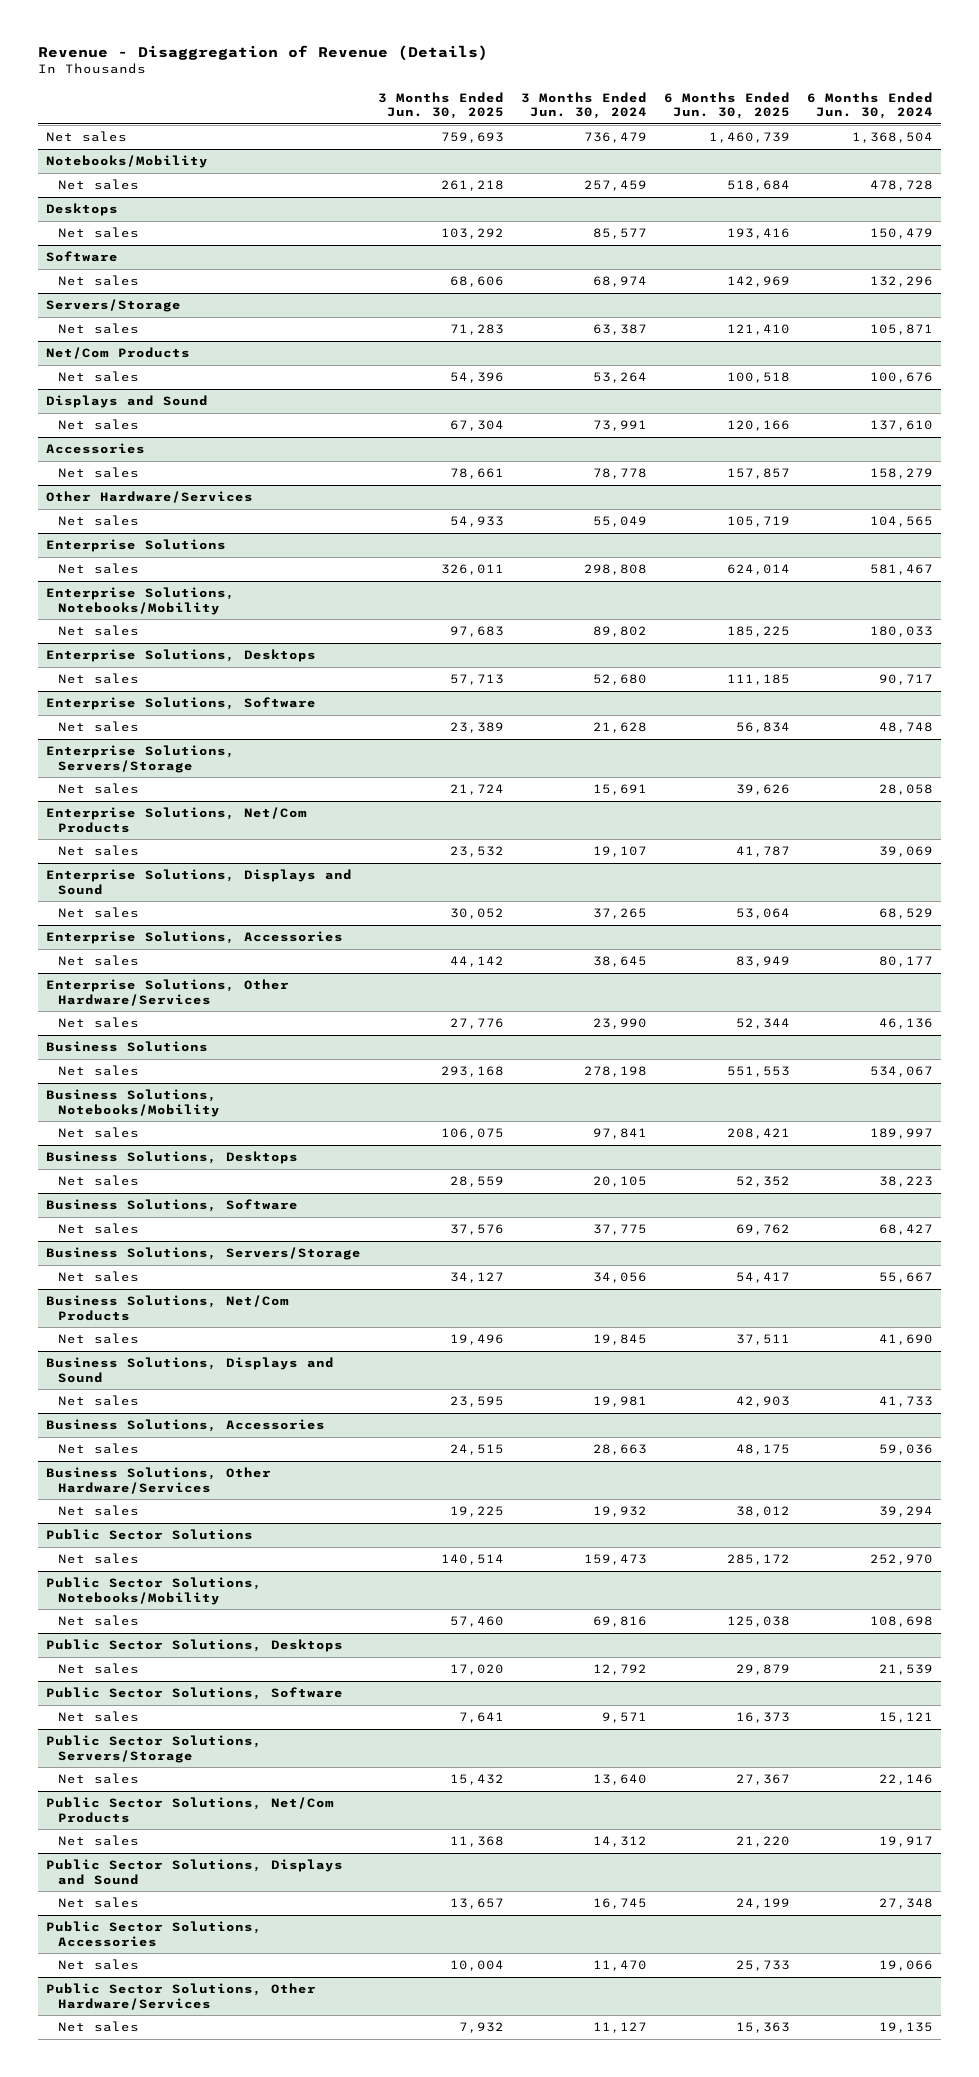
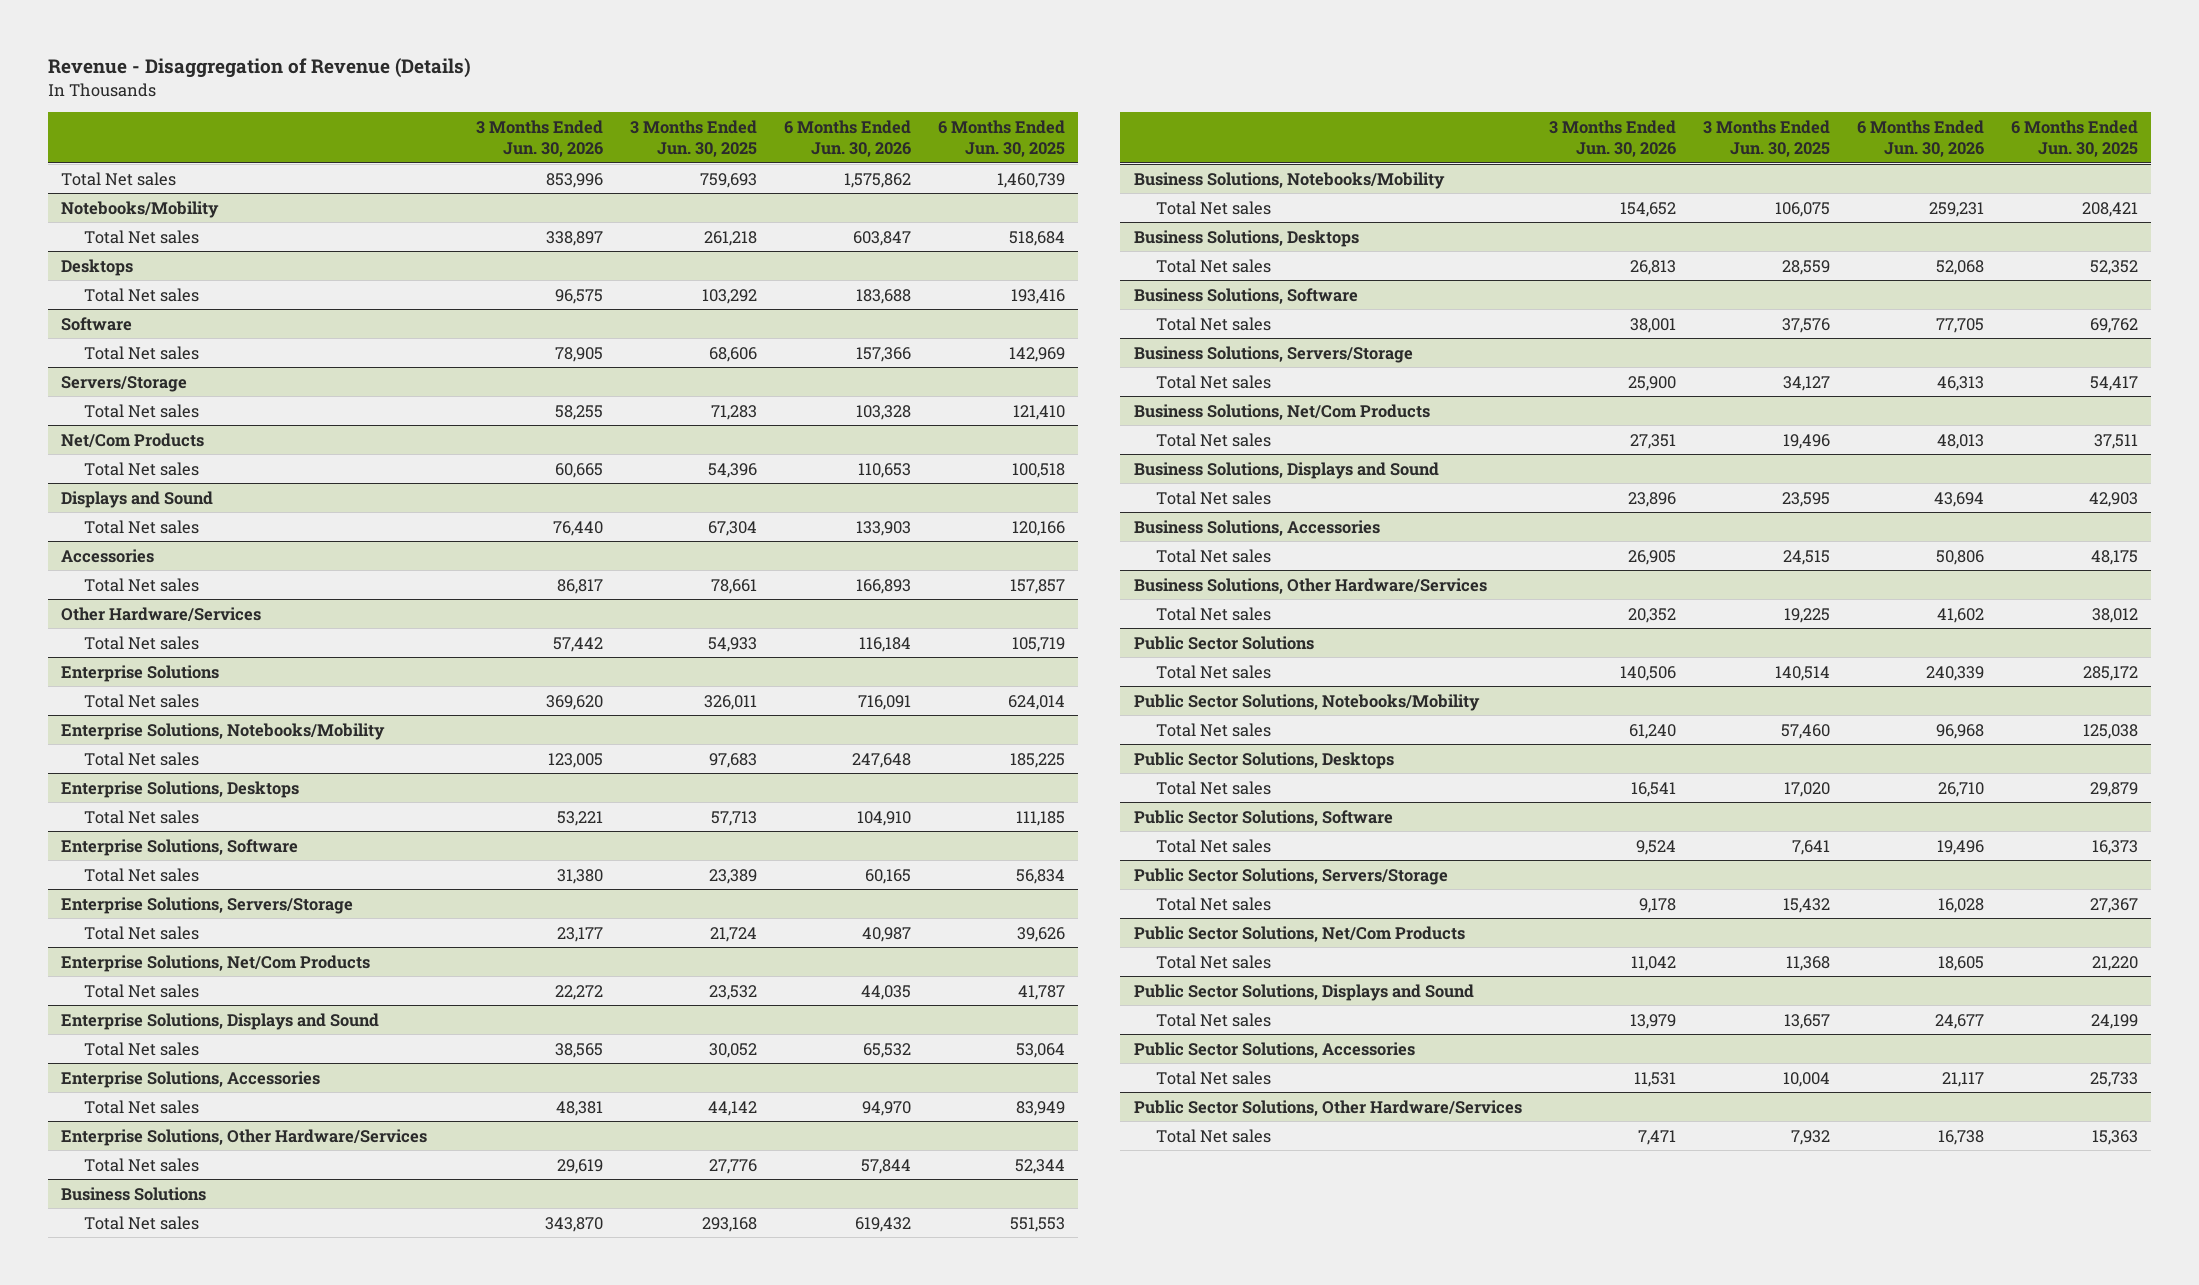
- | 3 Months Ended Jun. 30, 2025 | 3 Months Ended Jun. 30, 2024 | 6 Months Ended Jun. 30, 2025 | 6 Months Ended Jun. 30, 2024
+ | 3 Months Ended Jun. 30, 2026 | 3 Months Ended Jun. 30, 2025 | 6 Months Ended Jun. 30, 2026 | 6 Months Ended Jun. 30, 2025
- Net sales | 759,693 | 736,479 | 1,460,739 | 1,368,504
+ Total Net sales | 853,996 | 759,693 | 1,575,862 | 1,460,739
@ Notebooks/Mobility
- Net sales | 261,218 | 257,459 | 518,684 | 478,728
+ Total Net sales | 338,897 | 261,218 | 603,847 | 518,684
@ Desktops
- Net sales | 103,292 | 85,577 | 193,416 | 150,479
+ Total Net sales | 96,575 | 103,292 | 183,688 | 193,416
@ Software
- Net sales | 68,606 | 68,974 | 142,969 | 132,296
+ Total Net sales | 78,905 | 68,606 | 157,366 | 142,969
@ Servers/Storage
- Net sales | 71,283 | 63,387 | 121,410 | 105,871
+ Total Net sales | 58,255 | 71,283 | 103,328 | 121,410
@ Net/Com Products
- Net sales | 54,396 | 53,264 | 100,518 | 100,676
+ Total Net sales | 60,665 | 54,396 | 110,653 | 100,518
@ Displays and Sound
- Net sales | 67,304 | 73,991 | 120,166 | 137,610
+ Total Net sales | 76,440 | 67,304 | 133,903 | 120,166
@ Accessories
- Net sales | 78,661 | 78,778 | 157,857 | 158,279
+ Total Net sales | 86,817 | 78,661 | 166,893 | 157,857
@ Other Hardware/Services
- Net sales | 54,933 | 55,049 | 105,719 | 104,565
+ Total Net sales | 57,442 | 54,933 | 116,184 | 105,719
@ Enterprise Solutions
- Net sales | 326,011 | 298,808 | 624,014 | 581,467
+ Total Net sales | 369,620 | 326,011 | 716,091 | 624,014
@ Enterprise Solutions, Notebooks/Mobility
- Net sales | 97,683 | 89,802 | 185,225 | 180,033
+ Total Net sales | 123,005 | 97,683 | 247,648 | 185,225
@ Enterprise Solutions, Desktops
- Net sales | 57,713 | 52,680 | 111,185 | 90,717
+ Total Net sales | 53,221 | 57,713 | 104,910 | 111,185
@ Enterprise Solutions, Software
- Net sales | 23,389 | 21,628 | 56,834 | 48,748
+ Total Net sales | 31,380 | 23,389 | 60,165 | 56,834
@ Enterprise Solutions, Servers/Storage
- Net sales | 21,724 | 15,691 | 39,626 | 28,058
+ Total Net sales | 23,177 | 21,724 | 40,987 | 39,626
@ Enterprise Solutions, Net/Com Products
- Net sales | 23,532 | 19,107 | 41,787 | 39,069
+ Total Net sales | 22,272 | 23,532 | 44,035 | 41,787
@ Enterprise Solutions, Displays and Sound
- Net sales | 30,052 | 37,265 | 53,064 | 68,529
+ Total Net sales | 38,565 | 30,052 | 65,532 | 53,064
@ Enterprise Solutions, Accessories
- Net sales | 44,142 | 38,645 | 83,949 | 80,177
+ Total Net sales | 48,381 | 44,142 | 94,970 | 83,949
@ Enterprise Solutions, Other Hardware/Services
- Net sales | 27,776 | 23,990 | 52,344 | 46,136
+ Total Net sales | 29,619 | 27,776 | 57,844 | 52,344
@ Business Solutions
- Net sales | 293,168 | 278,198 | 551,553 | 534,067
+ Total Net sales | 343,870 | 293,168 | 619,432 | 551,553
@ Business Solutions, Notebooks/Mobility
- Net sales | 106,075 | 97,841 | 208,421 | 189,997
+ Total Net sales | 154,652 | 106,075 | 259,231 | 208,421
@ Business Solutions, Desktops
- Net sales | 28,559 | 20,105 | 52,352 | 38,223
+ Total Net sales | 26,813 | 28,559 | 52,068 | 52,352
@ Business Solutions, Software
- Net sales | 37,576 | 37,775 | 69,762 | 68,427
+ Total Net sales | 38,001 | 37,576 | 77,705 | 69,762
@ Business Solutions, Servers/Storage
- Net sales | 34,127 | 34,056 | 54,417 | 55,667
+ Total Net sales | 25,900 | 34,127 | 46,313 | 54,417
@ Business Solutions, Net/Com Products
- Net sales | 19,496 | 19,845 | 37,511 | 41,690
+ Total Net sales | 27,351 | 19,496 | 48,013 | 37,511
@ Business Solutions, Displays and Sound
- Net sales | 23,595 | 19,981 | 42,903 | 41,733
+ Total Net sales | 23,896 | 23,595 | 43,694 | 42,903
@ Business Solutions, Accessories
- Net sales | 24,515 | 28,663 | 48,175 | 59,036
+ Total Net sales | 26,905 | 24,515 | 50,806 | 48,175
@ Business Solutions, Other Hardware/Services
- Net sales | 19,225 | 19,932 | 38,012 | 39,294
+ Total Net sales | 20,352 | 19,225 | 41,602 | 38,012
@ Public Sector Solutions
- Net sales | 140,514 | 159,473 | 285,172 | 252,970
+ Total Net sales | 140,506 | 140,514 | 240,339 | 285,172
@ Public Sector Solutions, Notebooks/Mobility
- Net sales | 57,460 | 69,816 | 125,038 | 108,698
+ Total Net sales | 61,240 | 57,460 | 96,968 | 125,038
@ Public Sector Solutions, Desktops
- Net sales | 17,020 | 12,792 | 29,879 | 21,539
+ Total Net sales | 16,541 | 17,020 | 26,710 | 29,879
@ Public Sector Solutions, Software
- Net sales | 7,641 | 9,571 | 16,373 | 15,121
+ Total Net sales | 9,524 | 7,641 | 19,496 | 16,373
@ Public Sector Solutions, Servers/Storage
- Net sales | 15,432 | 13,640 | 27,367 | 22,146
+ Total Net sales | 9,178 | 15,432 | 16,028 | 27,367
@ Public Sector Solutions, Net/Com Products
- Net sales | 11,368 | 14,312 | 21,220 | 19,917
+ Total Net sales | 11,042 | 11,368 | 18,605 | 21,220
@ Public Sector Solutions, Displays and Sound
- Net sales | 13,657 | 16,745 | 24,199 | 27,348
+ Total Net sales | 13,979 | 13,657 | 24,677 | 24,199
@ Public Sector Solutions, Accessories
- Net sales | 10,004 | 11,470 | 25,733 | 19,066
+ Total Net sales | 11,531 | 10,004 | 21,117 | 25,733
@ Public Sector Solutions, Other Hardware/Services
- Net sales | 7,932 | 11,127 | 15,363 | 19,135
+ Total Net sales | 7,471 | 7,932 | 16,738 | 15,363

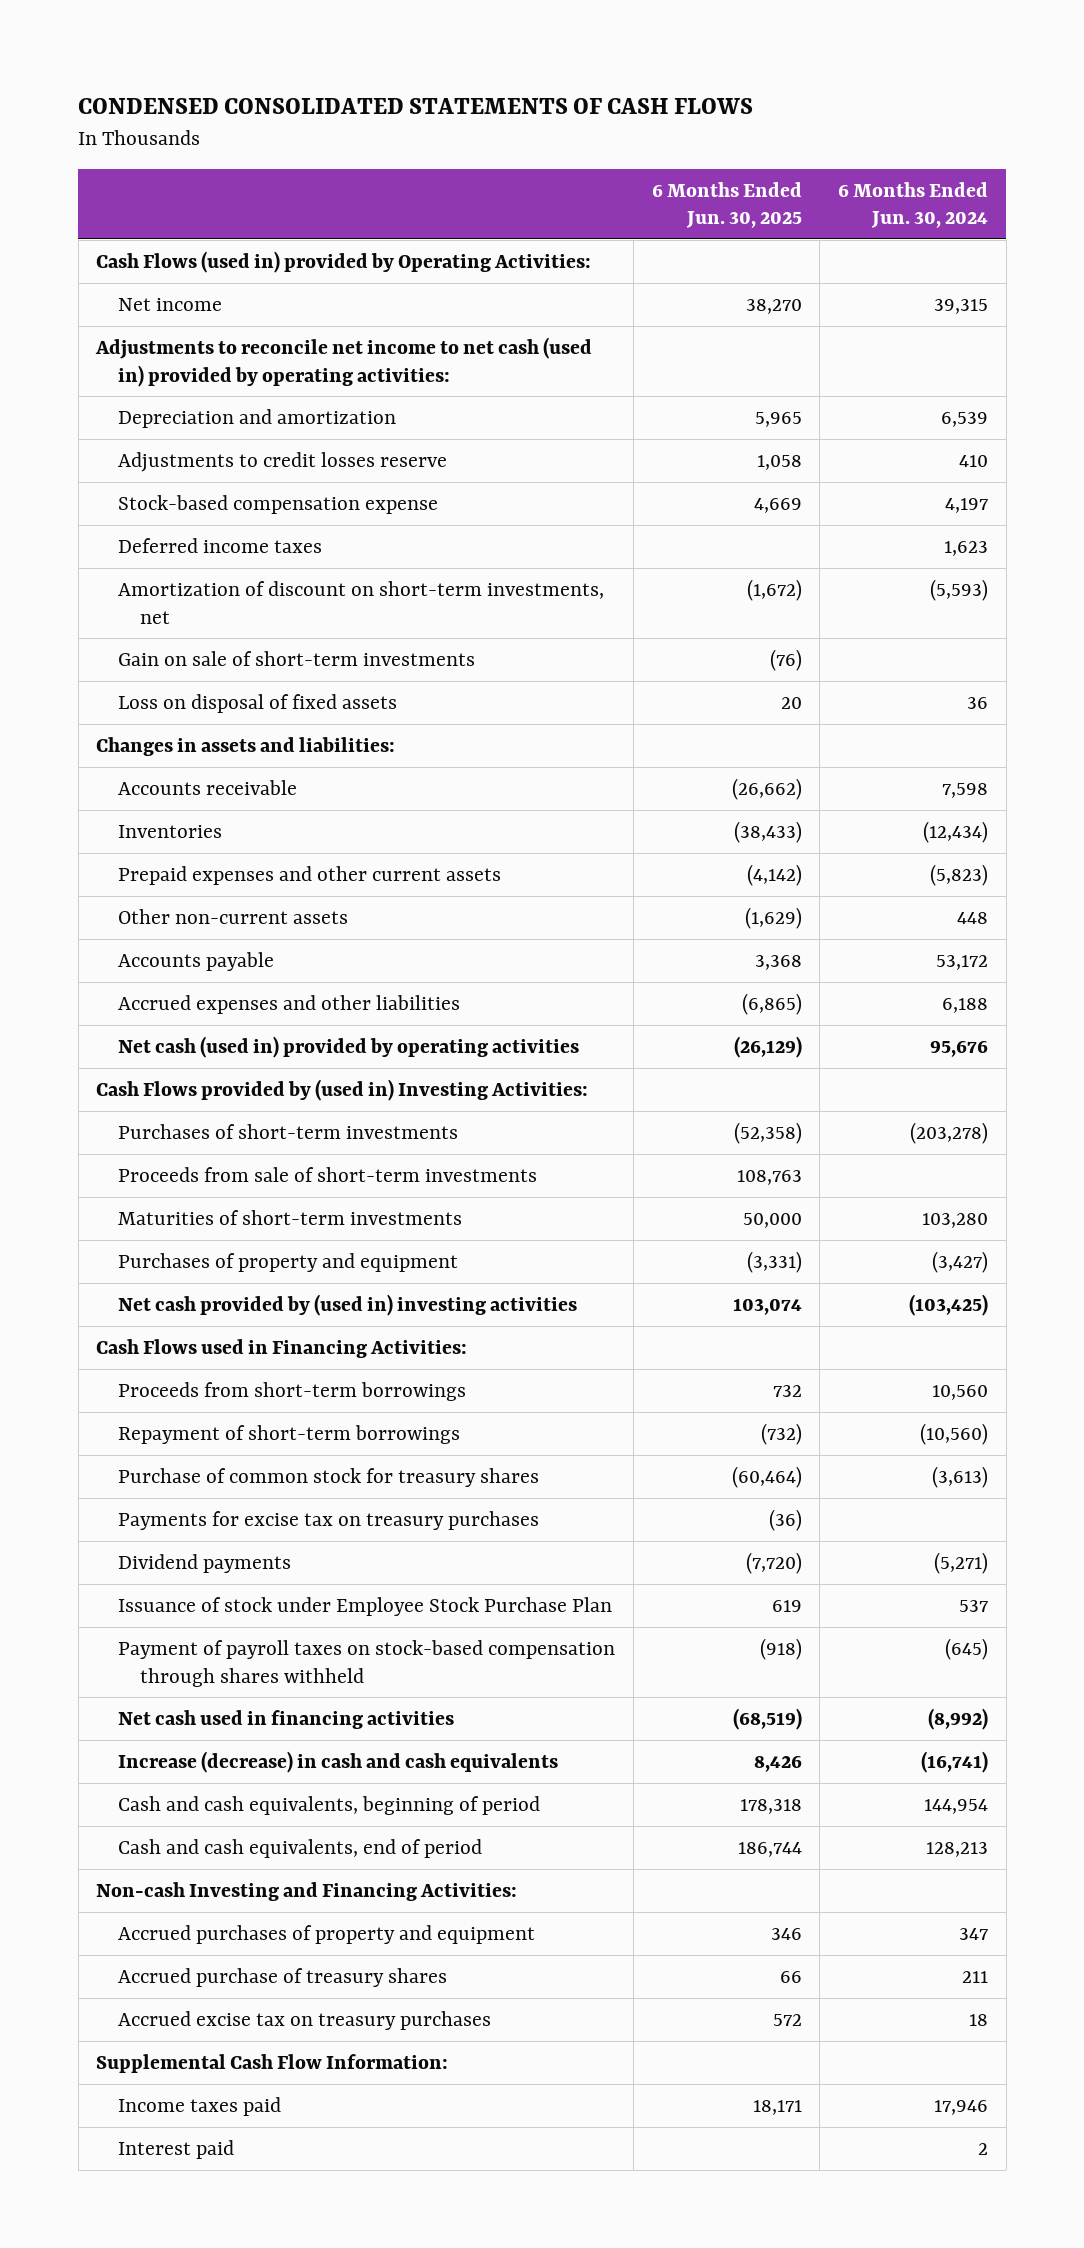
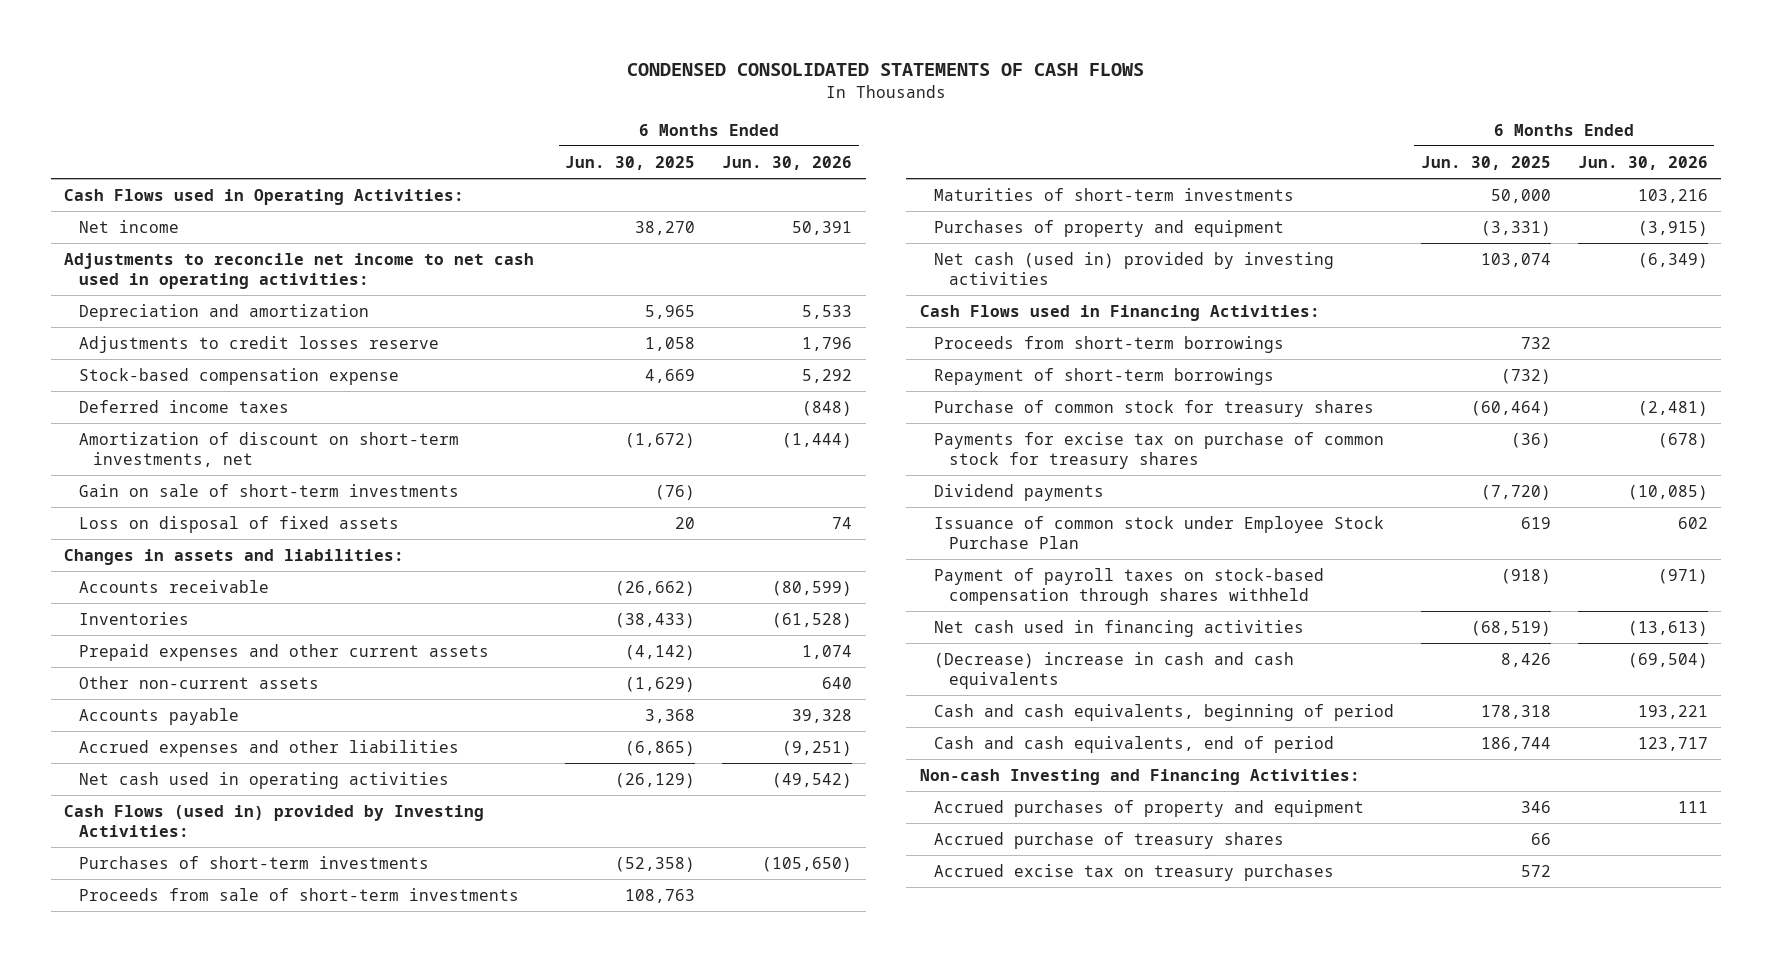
- | 6 Months Ended Jun. 30, 2025 | 6 Months Ended Jun. 30, 2024
+ | 6 Months Ended Jun. 30, 2025 | 6 Months Ended Jun. 30, 2026
- Cash Flows (used in) provided by Operating Activities:
+ Cash Flows used in Operating Activities:
- Adjustments to reconcile net income to net cash (used in) provided by operating activities:
+ Adjustments to reconcile net income to net cash used in operating activities:
- Net cash (used in) provided by operating activities | (26,129) | 95,676
- Cash Flows provided by (used in) Investing Activities:
+ Net cash used in operating activities | (26,129) | (49,542)
+ Cash Flows (used in) provided by Investing Activities:
- Net cash provided by (used in) investing activities | 103,074 | (103,425)
+ Net cash (used in) provided by investing activities | 103,074 | (6,349)
- Payments for excise tax on treasury purchases | (36) |
+ Payments for excise tax on purchase of common stock for treasury shares | (36) | (678)
- Issuance of stock under Employee Stock Purchase Plan | 619 | 537
+ Issuance of common stock under Employee Stock Purchase Plan | 619 | 602
- Increase (decrease) in cash and cash equivalents | 8,426 | (16,741)
+ (Decrease) increase in cash and cash equivalents | 8,426 | (69,504)
- Supplemental Cash Flow Information:
- Income taxes paid | 18,171 | 17,946
- Interest paid | | 2

